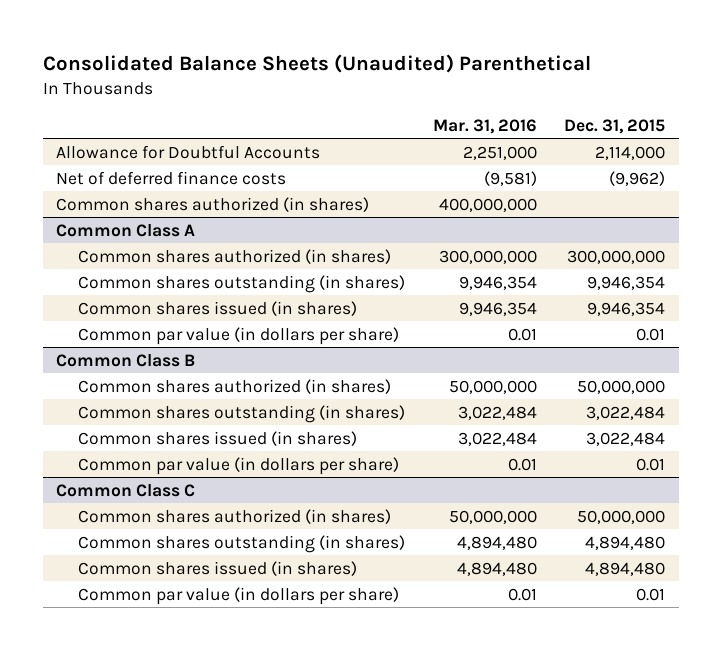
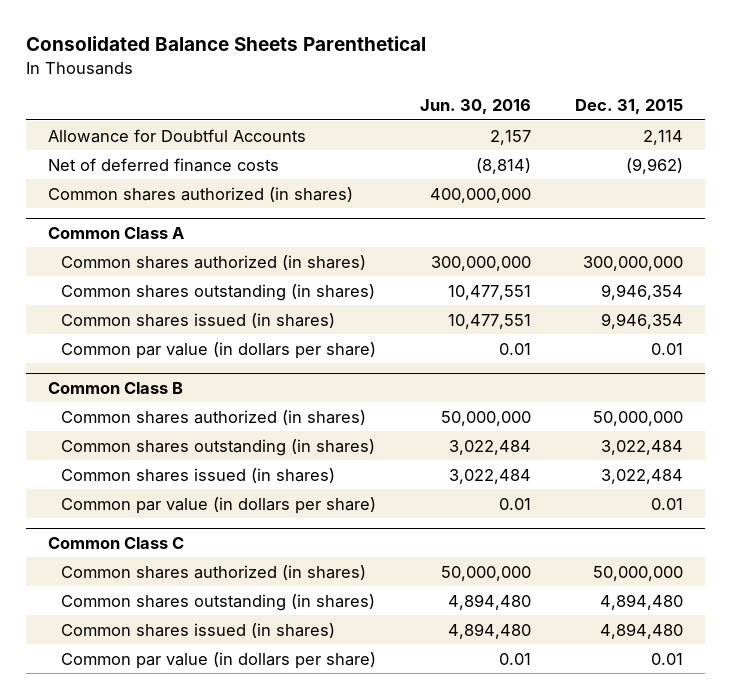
- Consolidated Balance Sheets (Unaudited) Parenthetical
+ Consolidated Balance Sheets Parenthetical
- | Mar. 31, 2016 | Dec. 31, 2015
+ | Jun. 30, 2016 | Dec. 31, 2015
- Allowance for Doubtful Accounts | 2,251,000 | 2,114,000
+ Allowance for Doubtful Accounts | 2,157 | 2,114

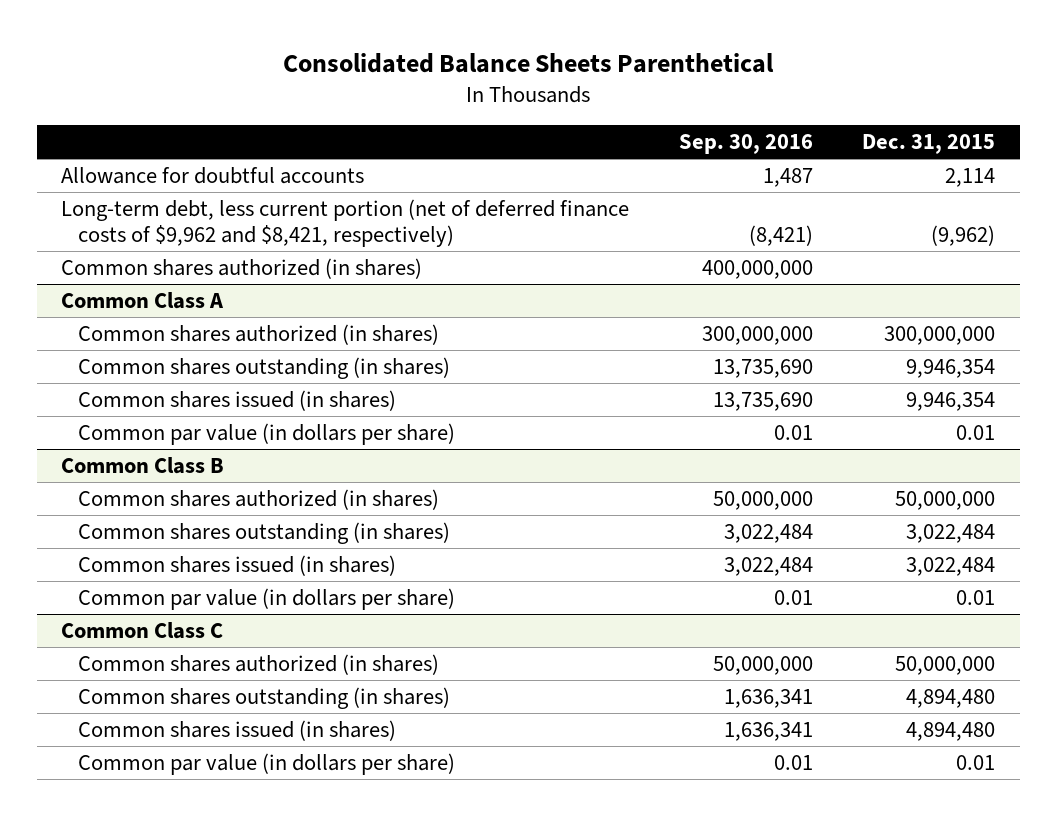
- | Jun. 30, 2016 | Dec. 31, 2015
+ | Sep. 30, 2016 | Dec. 31, 2015
- Allowance for Doubtful Accounts | 2,157 | 2,114
- Net of deferred finance costs | (8,814) | (9,962)
+ Allowance for doubtful accounts | 1,487 | 2,114
+ Long-term debt, less current portion (net of deferred finance costs of $9,962 and $8,421, respectively) | (8,421) | (9,962)

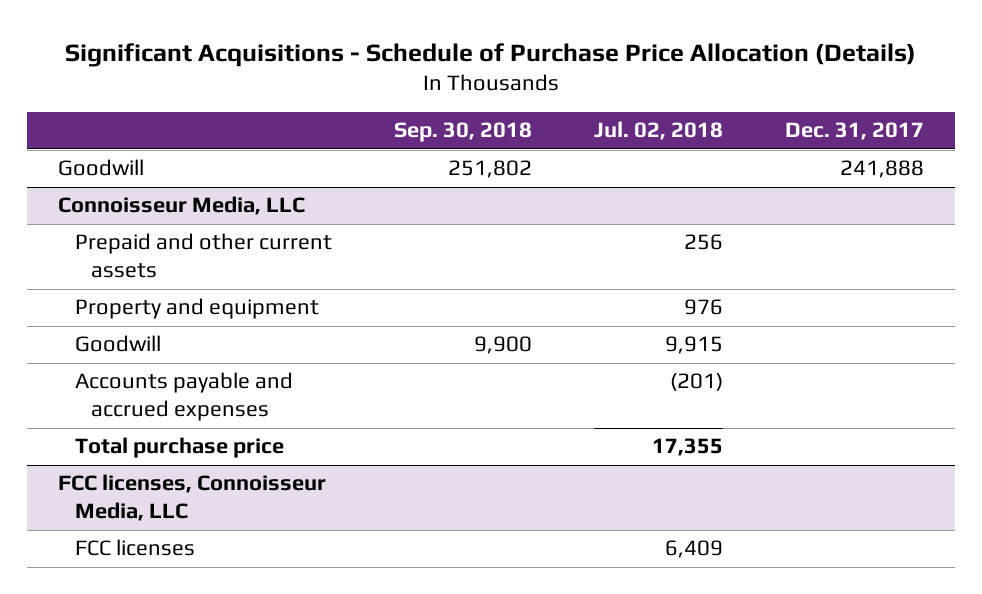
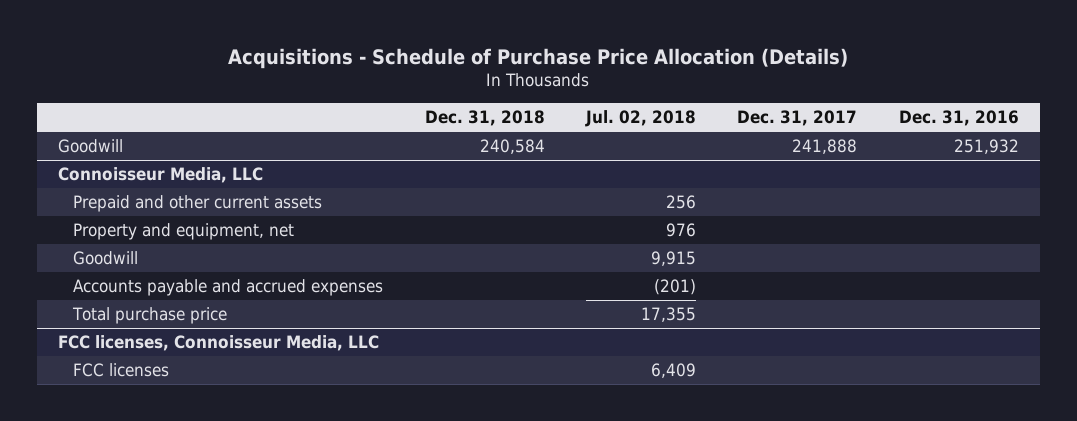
- Significant Acquisitions - Schedule of Purchase Price Allocation (Details)
+ Acquisitions - Schedule of Purchase Price Allocation (Details)
- | Sep. 30, 2018 | Jul. 02, 2018 | Dec. 31, 2017
+ | Dec. 31, 2018 | Jul. 02, 2018 | Dec. 31, 2017 | Dec. 31, 2016
@ Connoisseur Media, LLC
- Property and equipment | | 976 |
+ Property and equipment, net | | 976 | |

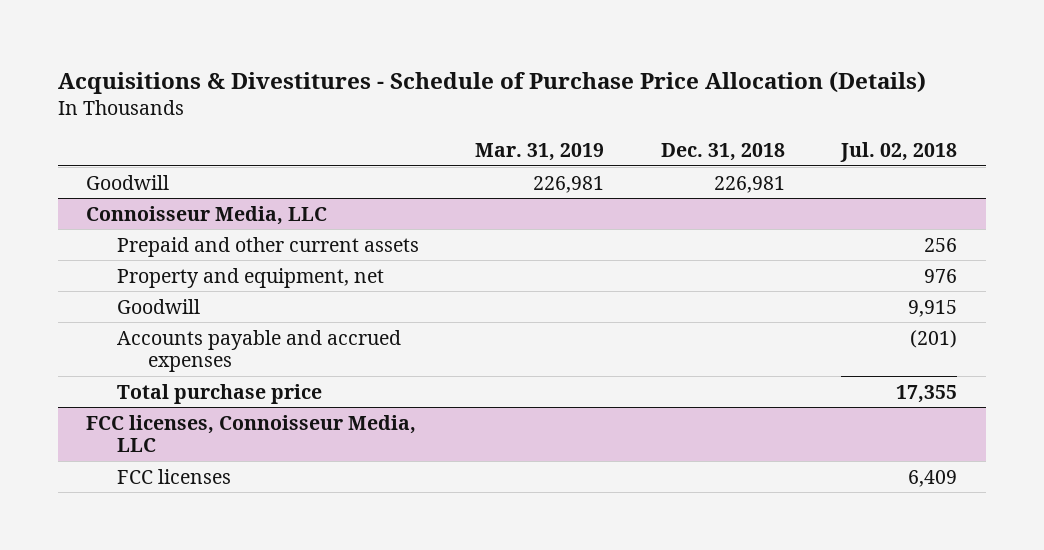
- Acquisitions - Schedule of Purchase Price Allocation (Details)
+ Acquisitions & Divestitures - Schedule of Purchase Price Allocation (Details)
- | Dec. 31, 2018 | Jul. 02, 2018 | Dec. 31, 2017 | Dec. 31, 2016
+ | Mar. 31, 2019 | Dec. 31, 2018 | Jul. 02, 2018
- Goodwill | 240,584 | | 241,888 | 251,932
+ Goodwill | 226,981 | 226,981 |

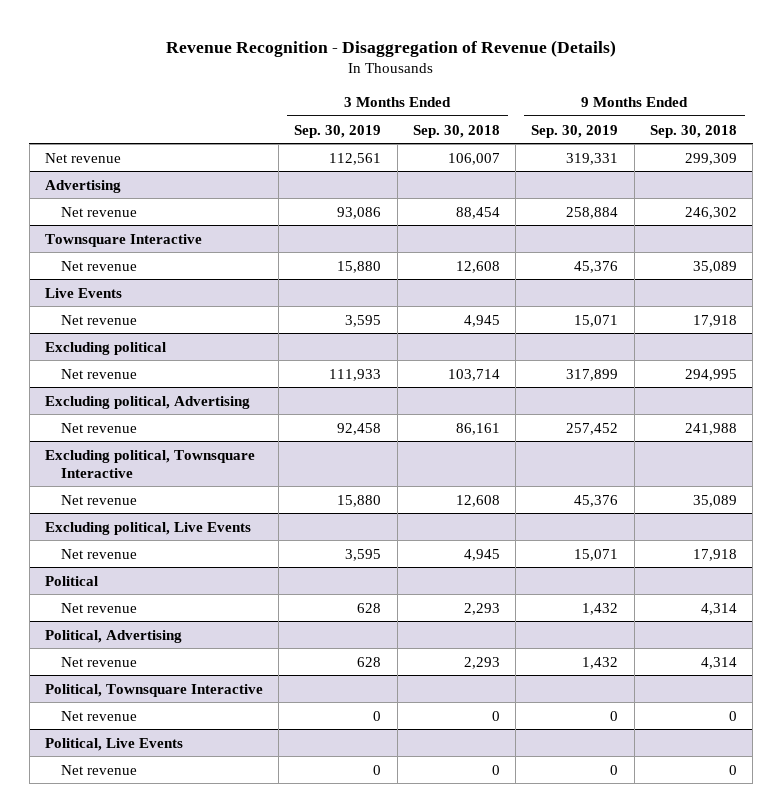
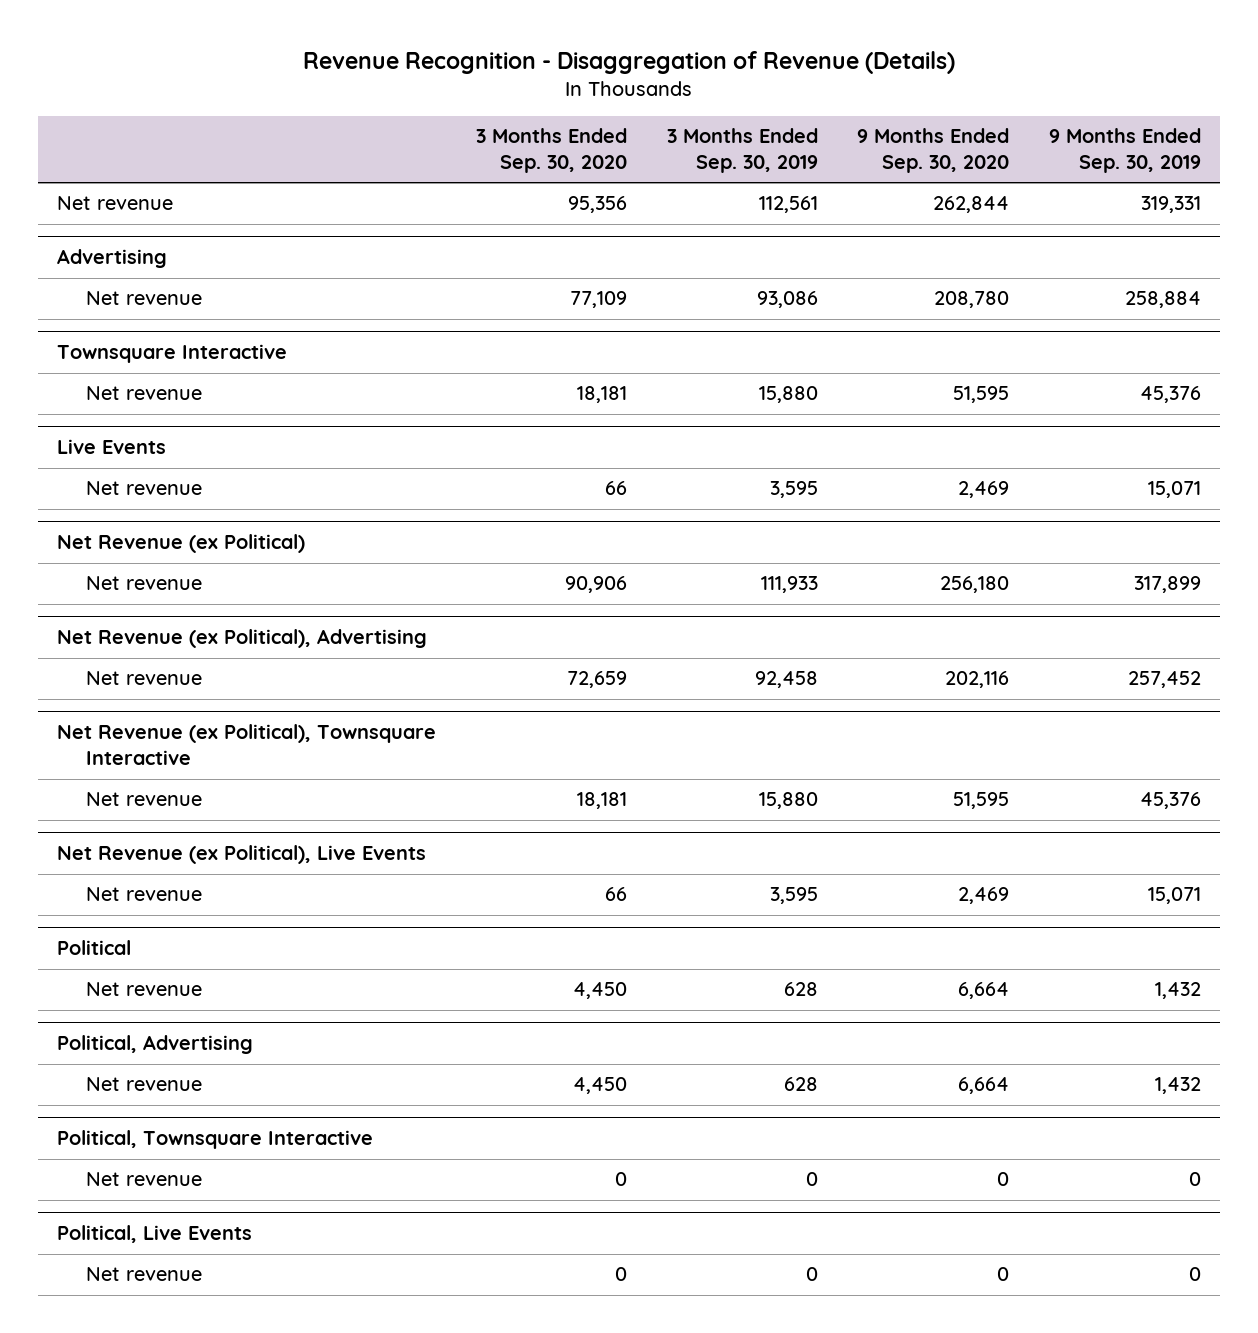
- | 3 Months Ended Sep. 30, 2019 | 3 Months Ended Sep. 30, 2018 | 9 Months Ended Sep. 30, 2019 | 9 Months Ended Sep. 30, 2018
+ | 3 Months Ended Sep. 30, 2020 | 3 Months Ended Sep. 30, 2019 | 9 Months Ended Sep. 30, 2020 | 9 Months Ended Sep. 30, 2019
- Excluding political
+ Net Revenue (ex Political)
- Excluding political, Advertising
+ Net Revenue (ex Political), Advertising
- Excluding political, Townsquare Interactive
+ Net Revenue (ex Political), Townsquare Interactive
- Excluding political, Live Events
+ Net Revenue (ex Political), Live Events

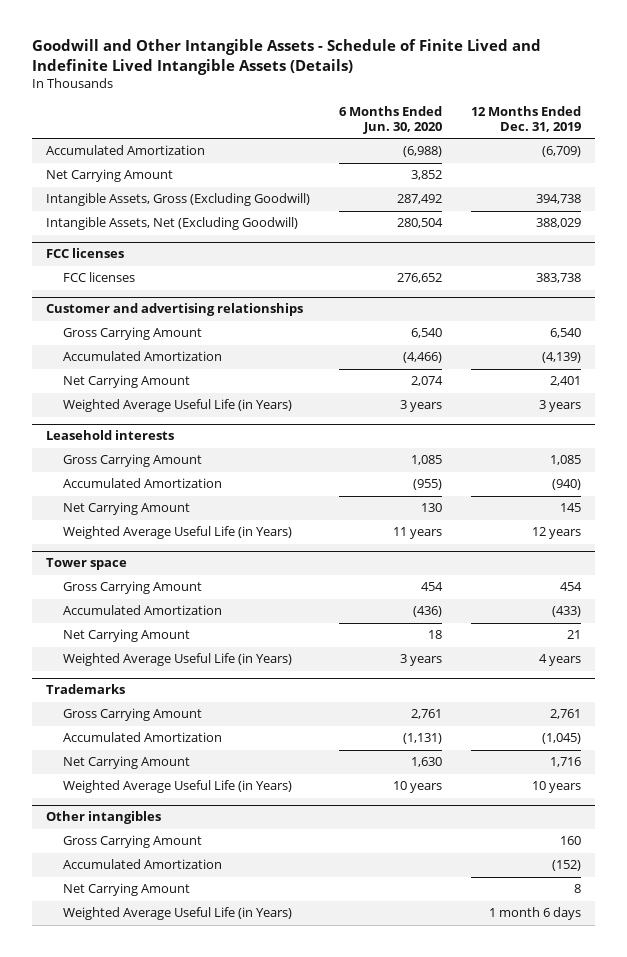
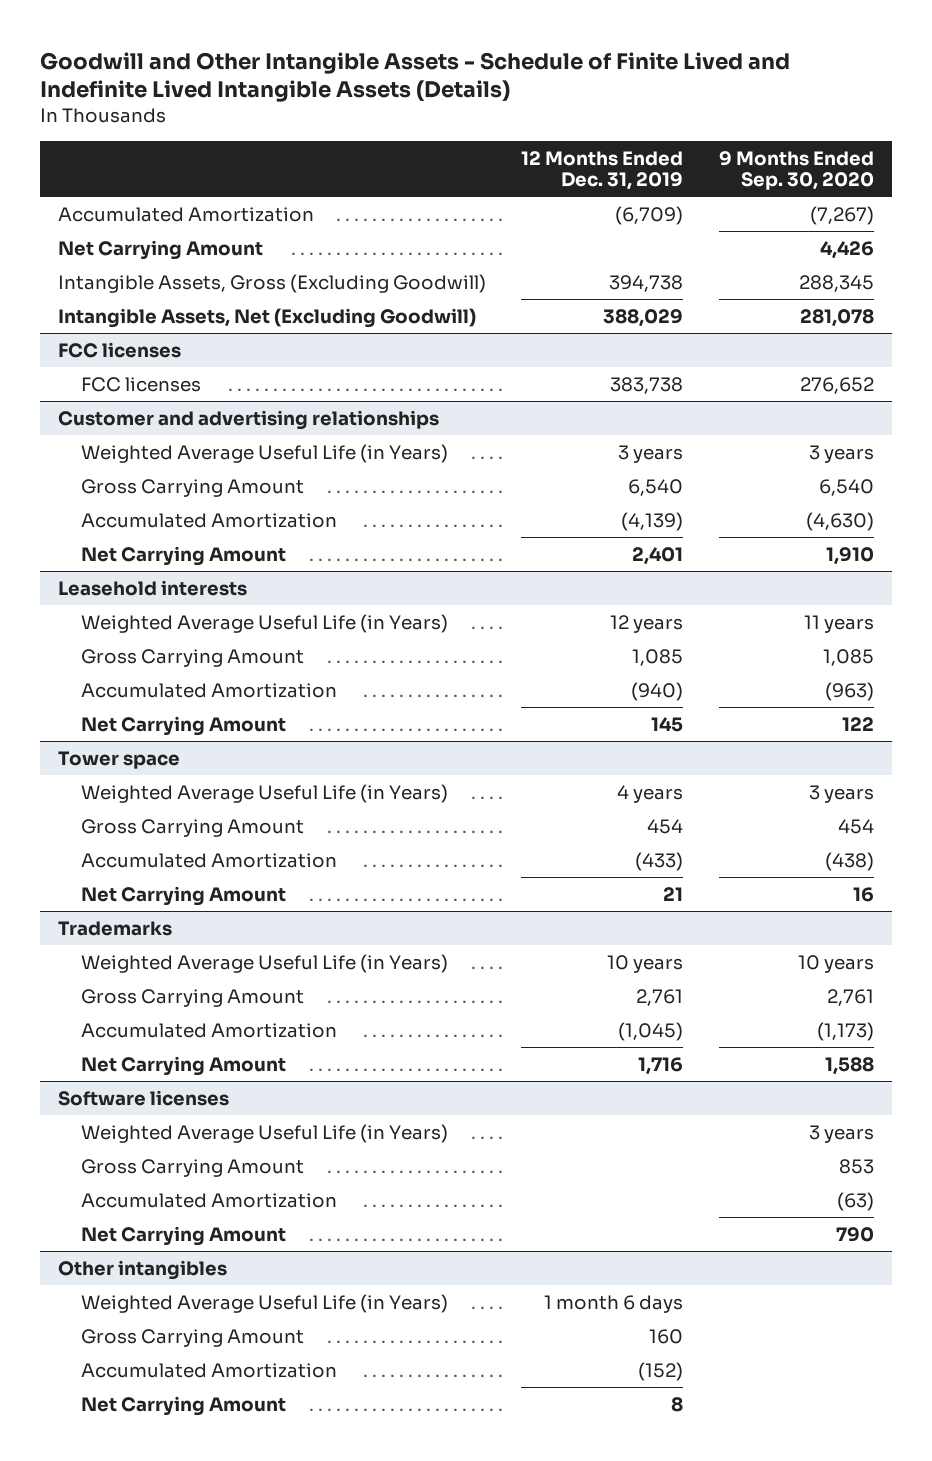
- | 6 Months Ended Jun. 30, 2020 | 12 Months Ended Dec. 31, 2019
+ | 12 Months Ended Dec. 31, 2019 | 9 Months Ended Sep. 30, 2020
@ Customer and advertising relationships
moved up: Weighted Average Useful Life (in Years) | 3 years | 3 years
@ Leasehold interests
moved up: Weighted Average Useful Life (in Years) | 12 years | 11 years
@ Tower space
moved up: Weighted Average Useful Life (in Years) | 4 years | 3 years
@ Trademarks
moved up: Weighted Average Useful Life (in Years) | 10 years | 10 years
+ Software licenses
+ Weighted Average Useful Life (in Years) | | 3 years
+ Gross Carrying Amount | | 853
+ Accumulated Amortization | | (63)
+ Net Carrying Amount | | 790
@ Other intangibles
moved up: Weighted Average Useful Life (in Years) | 1 month 6 days |

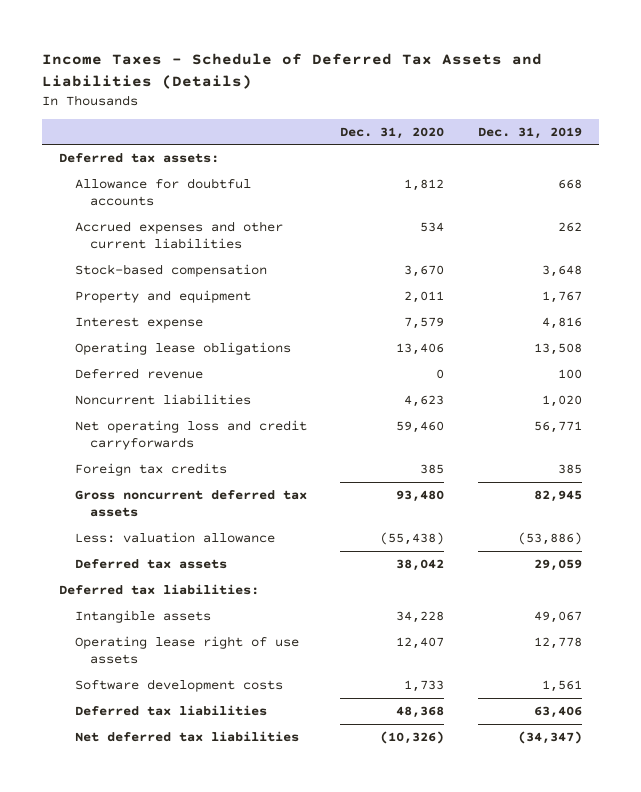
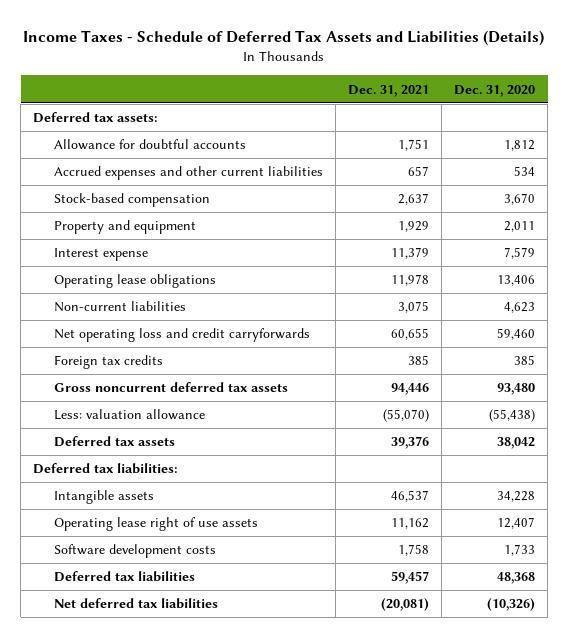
- | Dec. 31, 2020 | Dec. 31, 2019
+ | Dec. 31, 2021 | Dec. 31, 2020
- Deferred revenue | 0 | 100
- Noncurrent liabilities | 4,623 | 1,020
+ Non-current liabilities | 3,075 | 4,623

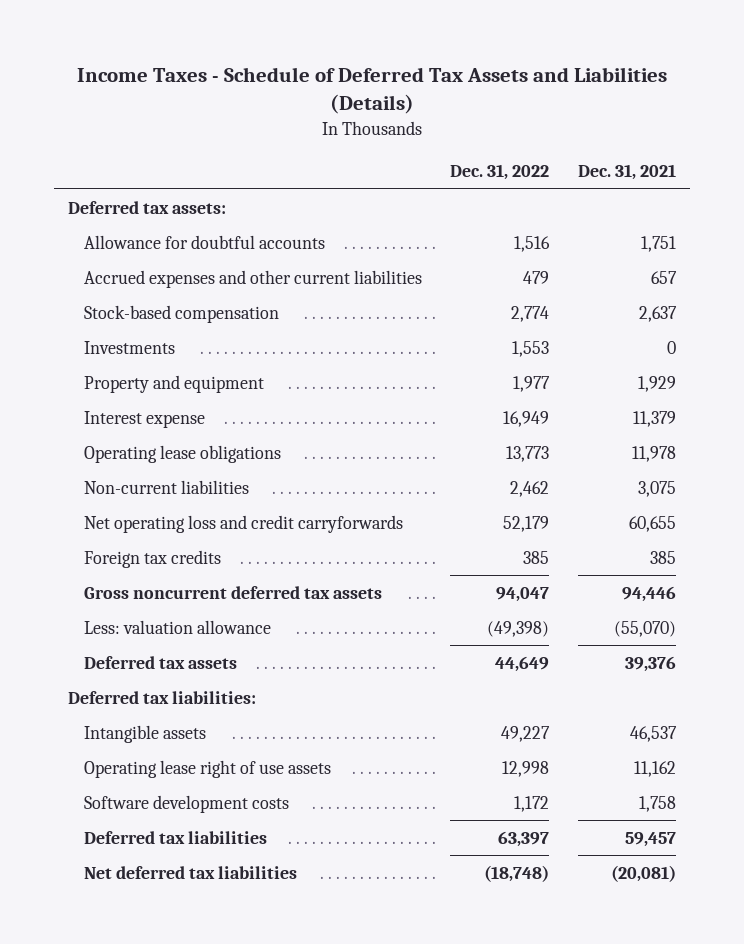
- | Dec. 31, 2021 | Dec. 31, 2020
+ | Dec. 31, 2022 | Dec. 31, 2021
+ Investments | 1,553 | 0

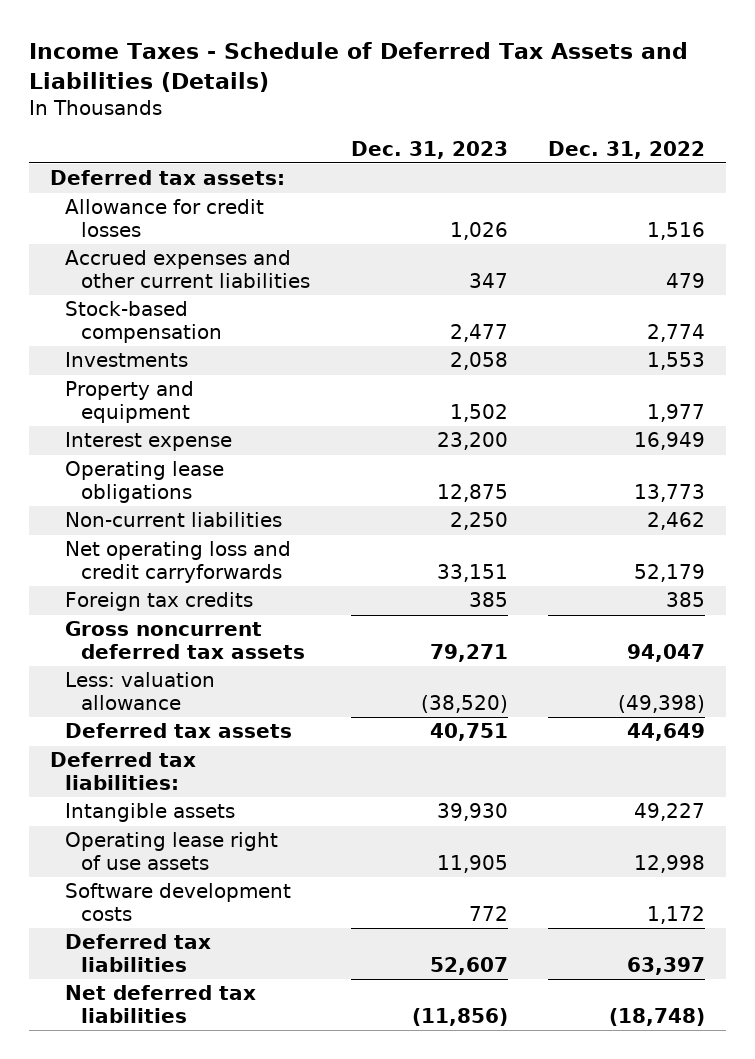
- | Dec. 31, 2022 | Dec. 31, 2021
+ | Dec. 31, 2023 | Dec. 31, 2022
- Allowance for doubtful accounts | 1,516 | 1,751
+ Allowance for credit losses | 1,026 | 1,516

